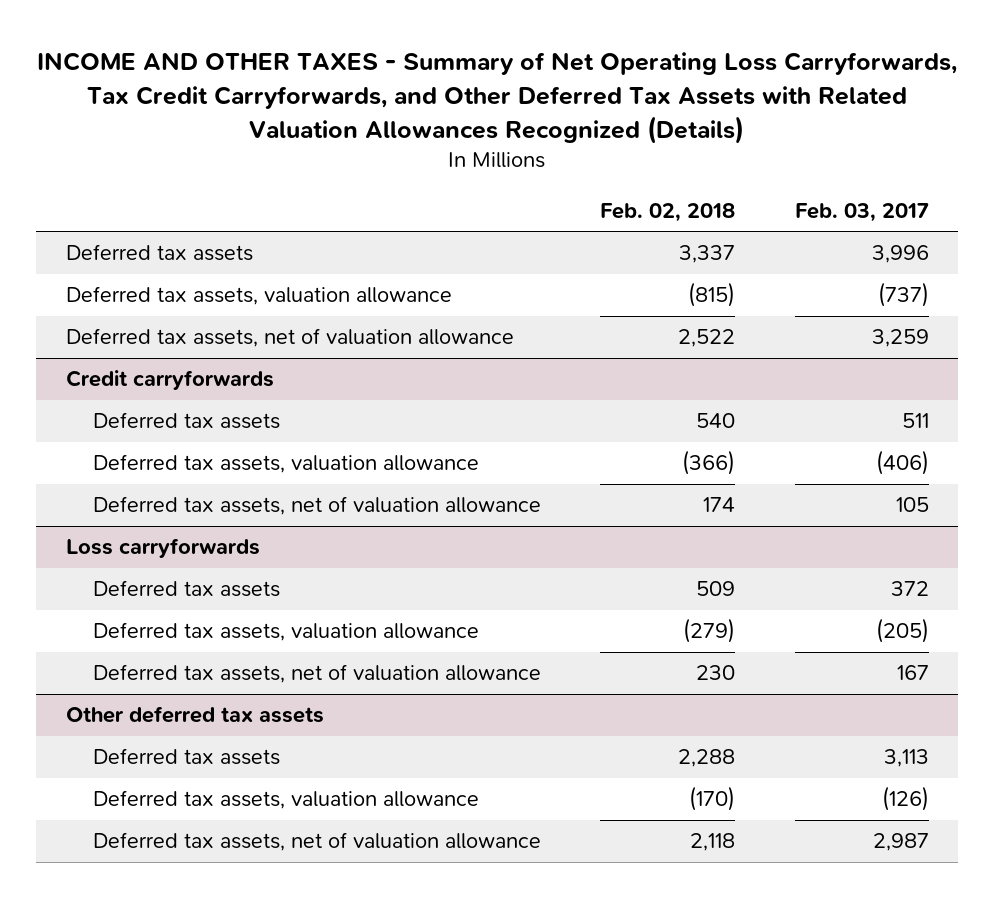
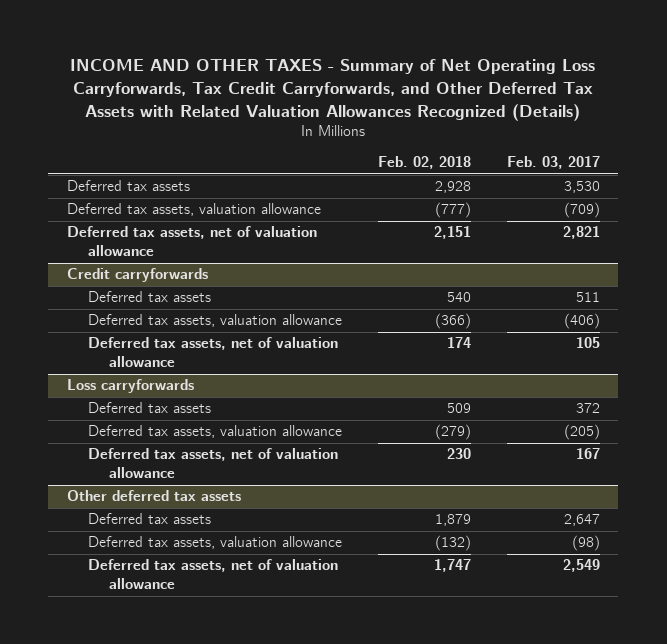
- Deferred tax assets | 3,337 | 3,996
- Deferred tax assets, valuation allowance | (815) | (737)
- Deferred tax assets, net of valuation allowance | 2,522 | 3,259
+ Deferred tax assets | 2,928 | 3,530
+ Deferred tax assets, valuation allowance | (777) | (709)
+ Deferred tax assets, net of valuation allowance | 2,151 | 2,821
@ Other deferred tax assets
- Deferred tax assets | 2,288 | 3,113
- Deferred tax assets, valuation allowance | (170) | (126)
- Deferred tax assets, net of valuation allowance | 2,118 | 2,987
+ Deferred tax assets | 1,879 | 2,647
+ Deferred tax assets, valuation allowance | (132) | (98)
+ Deferred tax assets, net of valuation allowance | 1,747 | 2,549

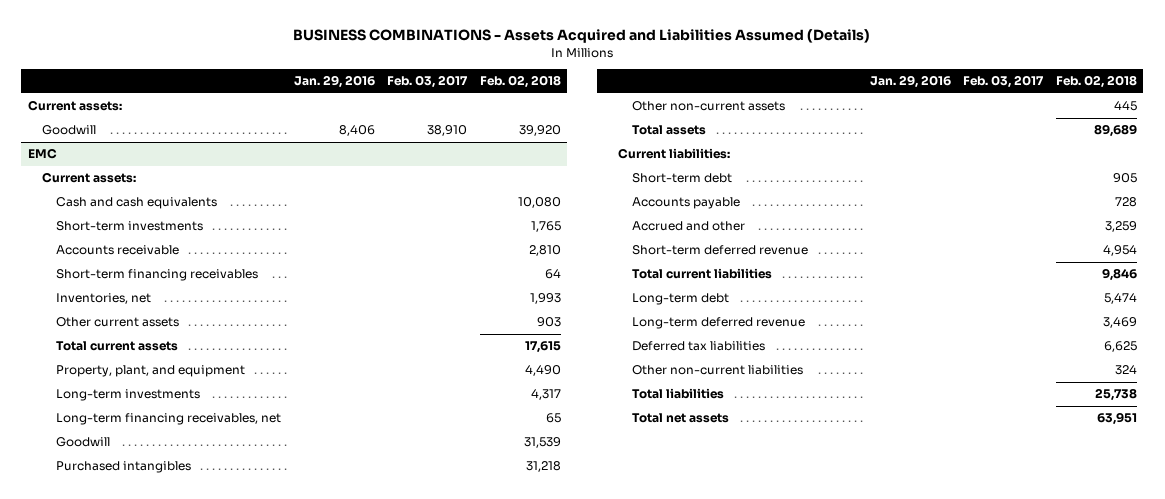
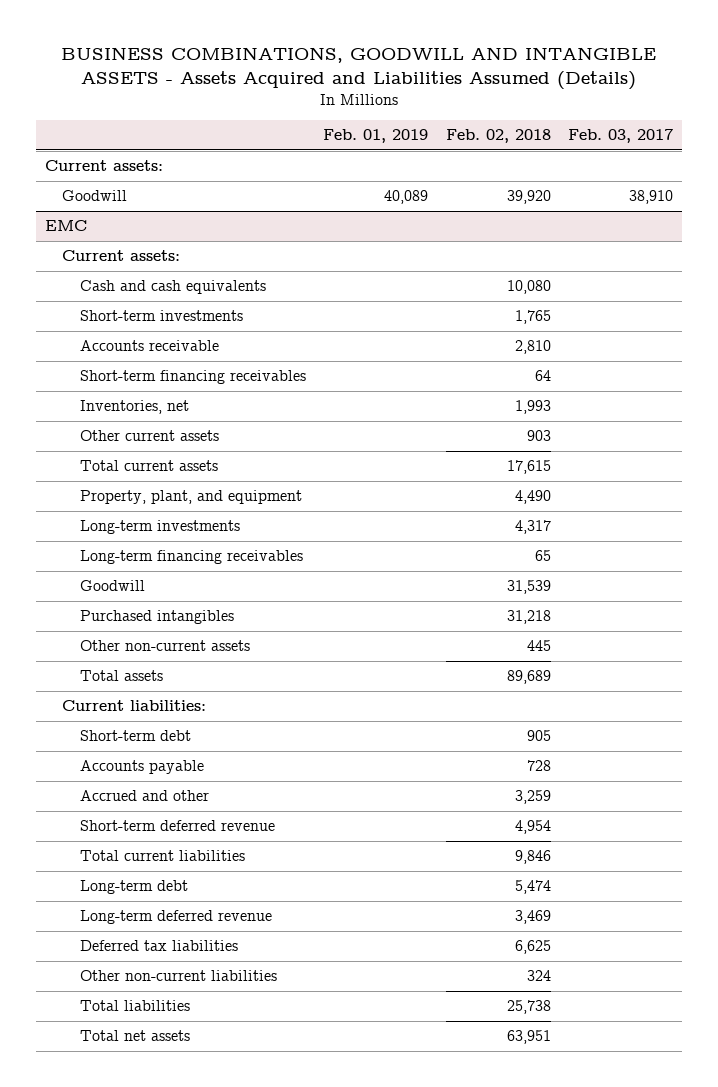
- BUSINESS COMBINATIONS - Assets Acquired and Liabilities Assumed (Details)
+ BUSINESS COMBINATIONS, GOODWILL AND INTANGIBLE ASSETS - Assets Acquired and Liabilities Assumed (Details)
- | Jan. 29, 2016 | Feb. 03, 2017 | Feb. 02, 2018
+ | Feb. 01, 2019 | Feb. 02, 2018 | Feb. 03, 2017
@ EMC
- Long-term financing receivables, net | | | 65
+ Long-term financing receivables | | 65 |

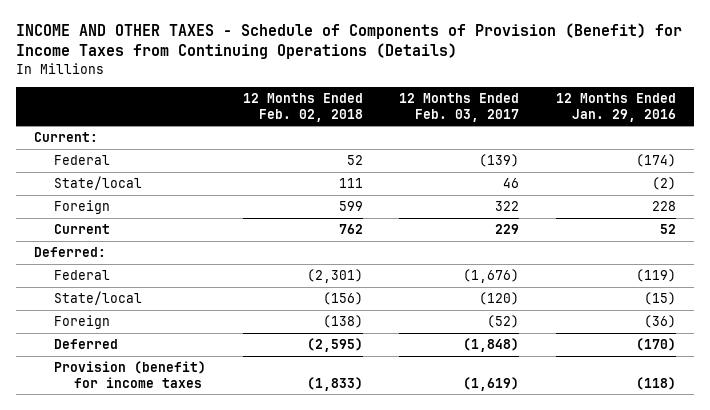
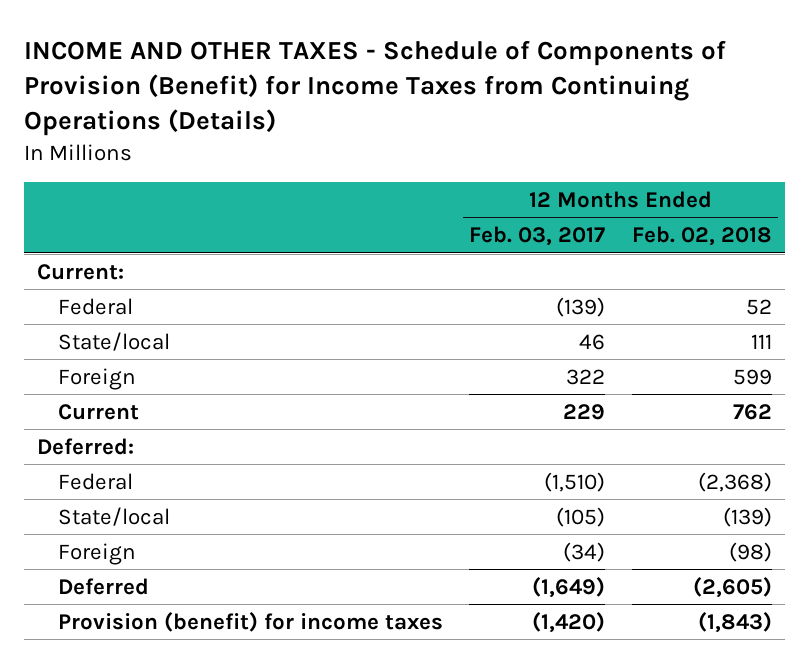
- | 12 Months Ended Feb. 02, 2018 | 12 Months Ended Feb. 03, 2017 | 12 Months Ended Jan. 29, 2016
+ | 12 Months Ended Feb. 03, 2017 | 12 Months Ended Feb. 02, 2018
- Federal | (2,301) | (1,676) | (119)
- State/local | (156) | (120) | (15)
- Foreign | (138) | (52) | (36)
- Deferred | (2,595) | (1,848) | (170)
- Provision (benefit) for income taxes | (1,833) | (1,619) | (118)
+ Federal | (1,510) | (2,368)
+ State/local | (105) | (139)
+ Foreign | (34) | (98)
+ Deferred | (1,649) | (2,605)
+ Provision (benefit) for income taxes | (1,420) | (1,843)

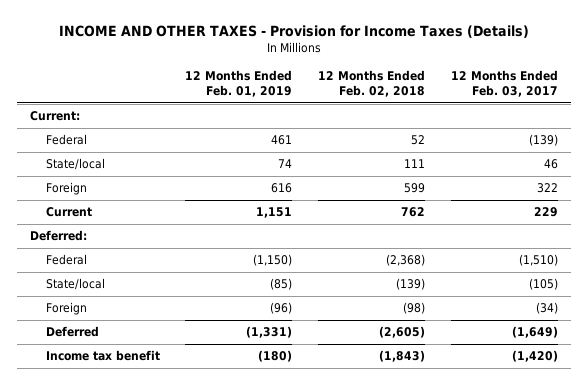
- INCOME AND OTHER TAXES - Schedule of Components of Provision (Benefit) for Income Taxes from Continuing Operations (Details)
+ INCOME AND OTHER TAXES - Provision for Income Taxes (Details)
- | 12 Months Ended Feb. 03, 2017 | 12 Months Ended Feb. 02, 2018
+ | 12 Months Ended Feb. 01, 2019 | 12 Months Ended Feb. 02, 2018 | 12 Months Ended Feb. 03, 2017
- Provision (benefit) for income taxes | (1,420) | (1,843)
+ Income tax benefit | (180) | (1,843) | (1,420)

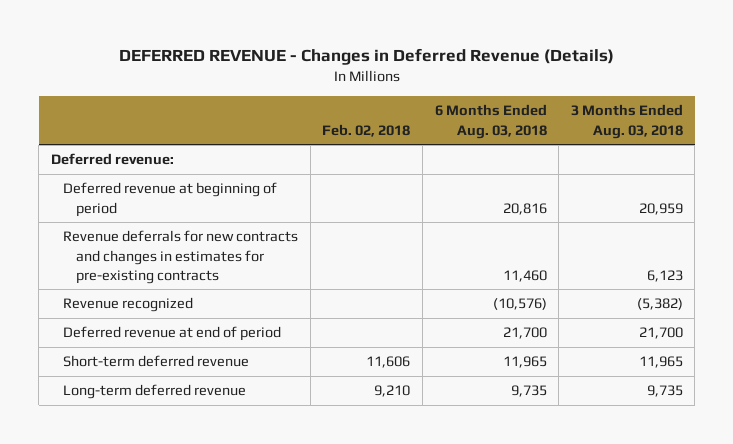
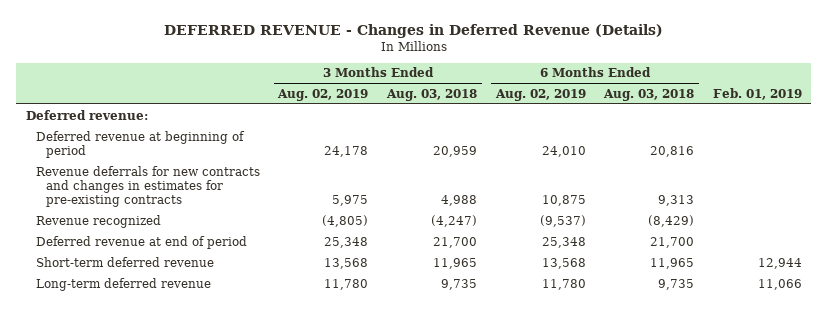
- | Feb. 02, 2018 | 6 Months Ended Aug. 03, 2018 | 3 Months Ended Aug. 03, 2018
+ | 3 Months Ended Aug. 02, 2019 | 3 Months Ended Aug. 03, 2018 | 6 Months Ended Aug. 02, 2019 | 6 Months Ended Aug. 03, 2018 | Feb. 01, 2019
- Revenue deferrals for new contracts and changes in estimates for pre-existing contracts | | 11,460 | 6,123
- Revenue recognized | | (10,576) | (5,382)
+ Revenue deferrals for new contracts and changes in estimates for pre-existing contracts | 5,975 | 4,988 | 10,875 | 9,313 |
+ Revenue recognized | (4,805) | (4,247) | (9,537) | (8,429) |

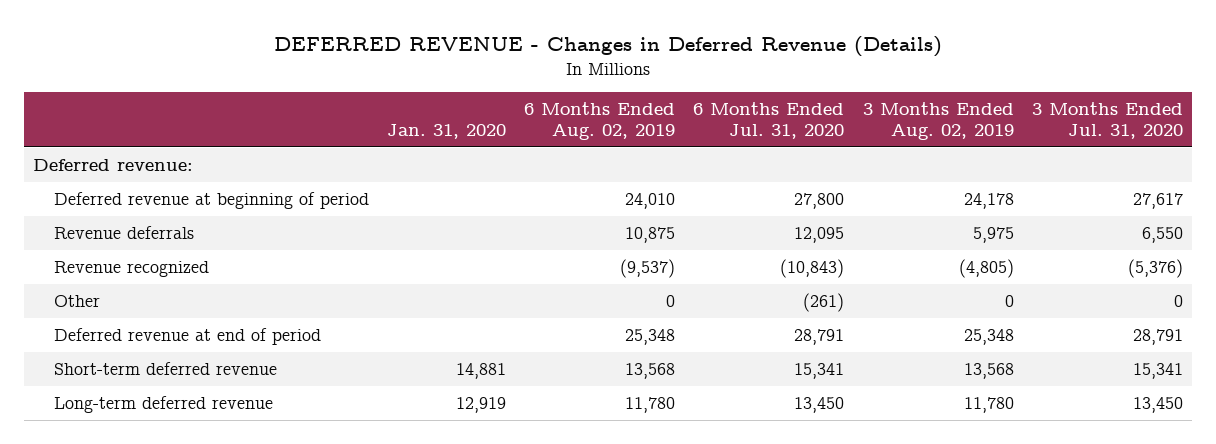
- | 3 Months Ended Aug. 02, 2019 | 3 Months Ended Aug. 03, 2018 | 6 Months Ended Aug. 02, 2019 | 6 Months Ended Aug. 03, 2018 | Feb. 01, 2019
+ | Jan. 31, 2020 | 6 Months Ended Aug. 02, 2019 | 6 Months Ended Jul. 31, 2020 | 3 Months Ended Aug. 02, 2019 | 3 Months Ended Jul. 31, 2020
- Revenue deferrals for new contracts and changes in estimates for pre-existing contracts | 5,975 | 4,988 | 10,875 | 9,313 |
+ Revenue deferrals | | 10,875 | 12,095 | 5,975 | 6,550
+ Other | | 0 | (261) | 0 | 0

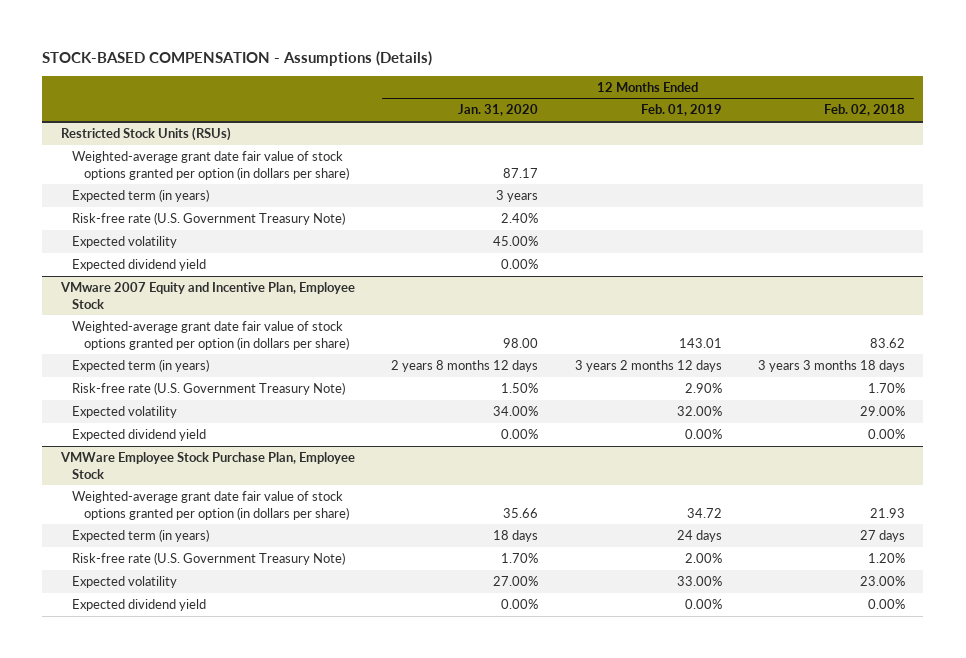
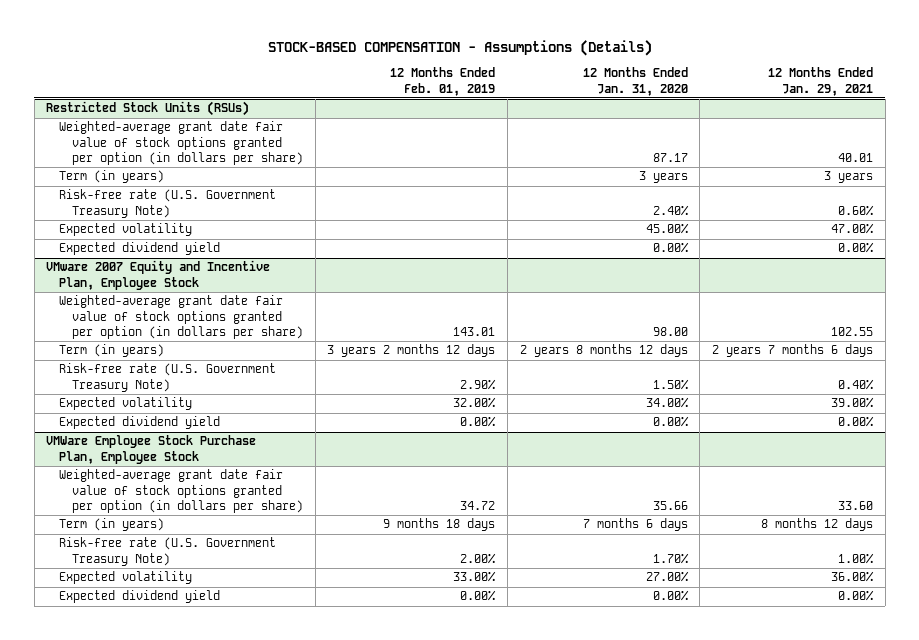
- | 12 Months Ended Jan. 31, 2020 | 12 Months Ended Feb. 01, 2019 | 12 Months Ended Feb. 02, 2018
+ | 12 Months Ended Feb. 01, 2019 | 12 Months Ended Jan. 31, 2020 | 12 Months Ended Jan. 29, 2021
@ Restricted Stock Units (RSUs)
- Expected term (in years) | 3 years | |
+ Term (in years) | | 3 years | 3 years
@ VMware 2007 Equity and Incentive Plan, Employee Stock
- Expected term (in years) | 2 years 8 months 12 days | 3 years 2 months 12 days | 3 years 3 months 18 days
+ Term (in years) | 3 years 2 months 12 days | 2 years 8 months 12 days | 2 years 7 months 6 days
@ VMWare Employee Stock Purchase Plan, Employee Stock
- Expected term (in years) | 18 days | 24 days | 27 days
+ Term (in years) | 9 months 18 days | 7 months 6 days | 8 months 12 days

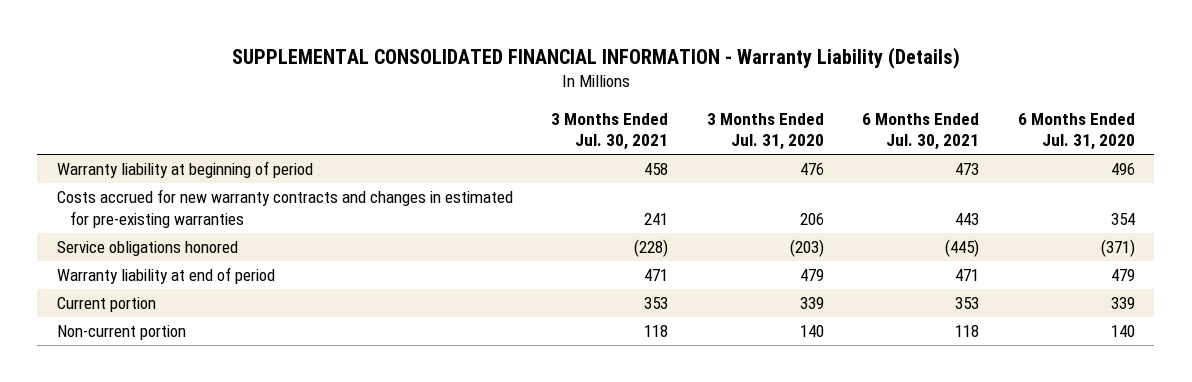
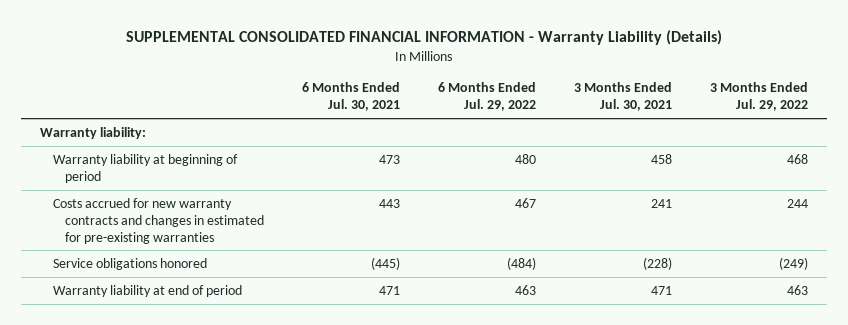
- | 3 Months Ended Jul. 30, 2021 | 3 Months Ended Jul. 31, 2020 | 6 Months Ended Jul. 30, 2021 | 6 Months Ended Jul. 31, 2020
+ | 6 Months Ended Jul. 30, 2021 | 6 Months Ended Jul. 29, 2022 | 3 Months Ended Jul. 30, 2021 | 3 Months Ended Jul. 29, 2022
+ Warranty liability:
- Current portion | 353 | 339 | 353 | 339
- Non-current portion | 118 | 140 | 118 | 140

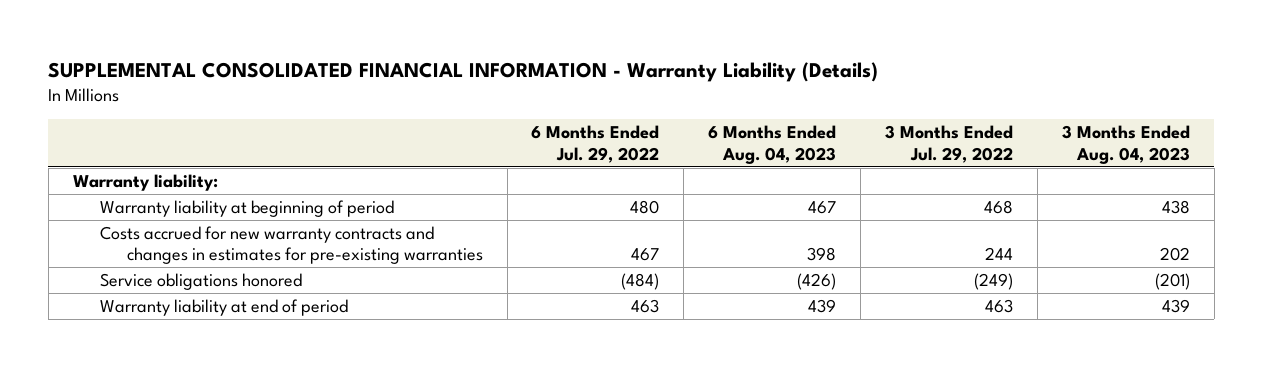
- | 6 Months Ended Jul. 30, 2021 | 6 Months Ended Jul. 29, 2022 | 3 Months Ended Jul. 30, 2021 | 3 Months Ended Jul. 29, 2022
+ | 6 Months Ended Jul. 29, 2022 | 6 Months Ended Aug. 04, 2023 | 3 Months Ended Jul. 29, 2022 | 3 Months Ended Aug. 04, 2023
- Costs accrued for new warranty contracts and changes in estimated for pre-existing warranties | 443 | 467 | 241 | 244
+ Costs accrued for new warranty contracts and changes in estimates for pre-existing warranties | 467 | 398 | 244 | 202

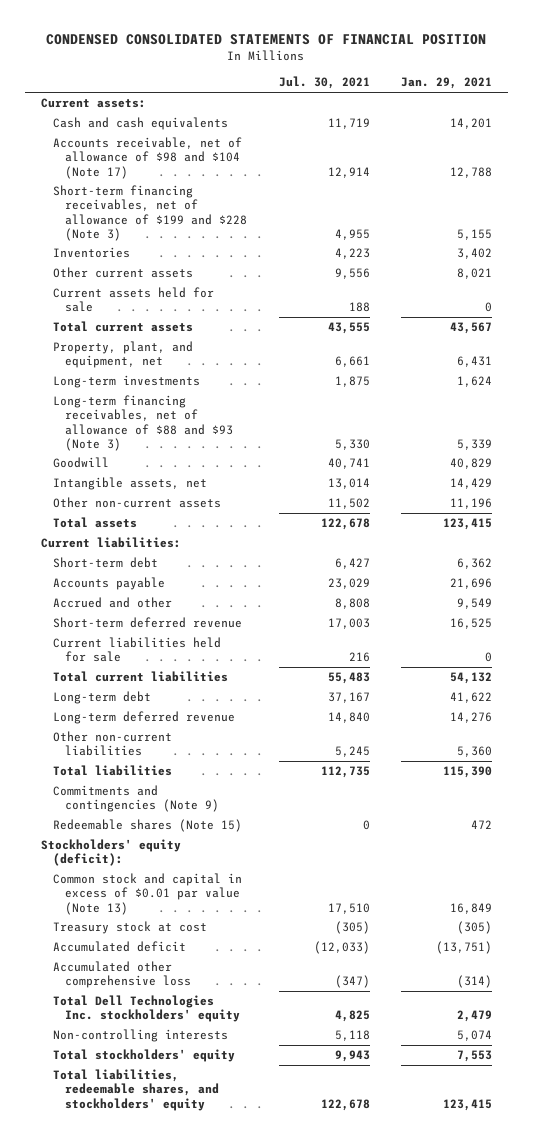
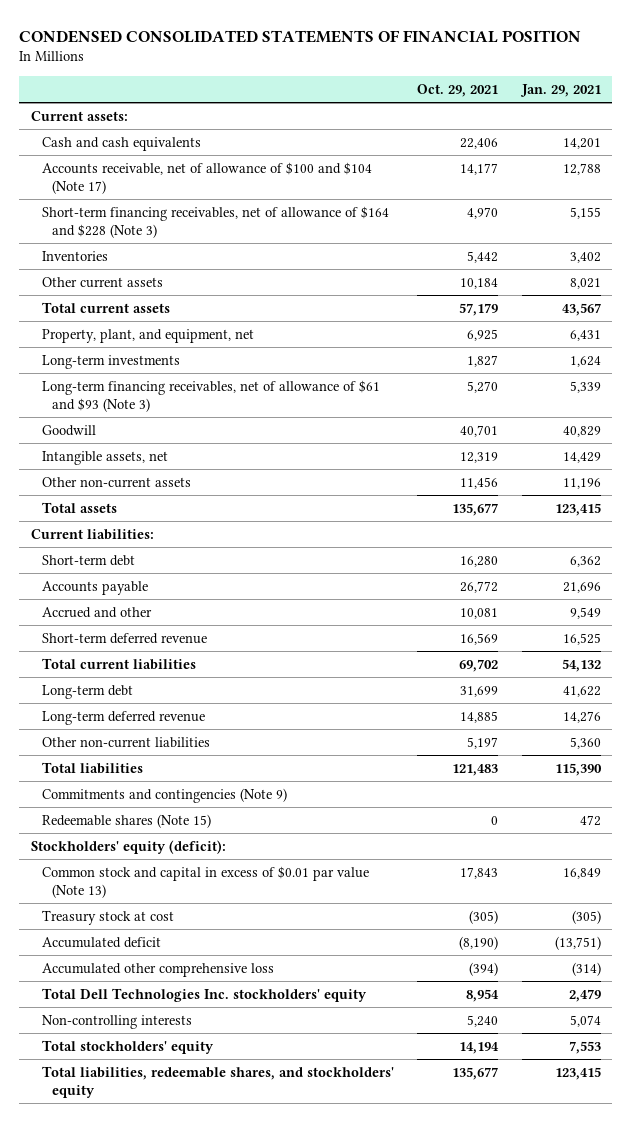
- | Jul. 30, 2021 | Jan. 29, 2021
+ | Oct. 29, 2021 | Jan. 29, 2021
- Accounts receivable, net of allowance of $98 and $104 (Note 17) | 12,914 | 12,788
- Short-term financing receivables, net of allowance of $199 and $228 (Note 3) | 4,955 | 5,155
+ Accounts receivable, net of allowance of $100 and $104 (Note 17) | 14,177 | 12,788
+ Short-term financing receivables, net of allowance of $164 and $228 (Note 3) | 4,970 | 5,155
- Current assets held for sale | 188 | 0
- Long-term financing receivables, net of allowance of $88 and $93 (Note 3) | 5,330 | 5,339
+ Long-term financing receivables, net of allowance of $61 and $93 (Note 3) | 5,270 | 5,339
- Current liabilities held for sale | 216 | 0

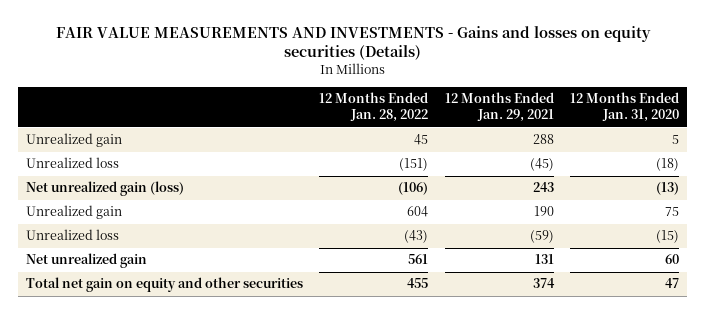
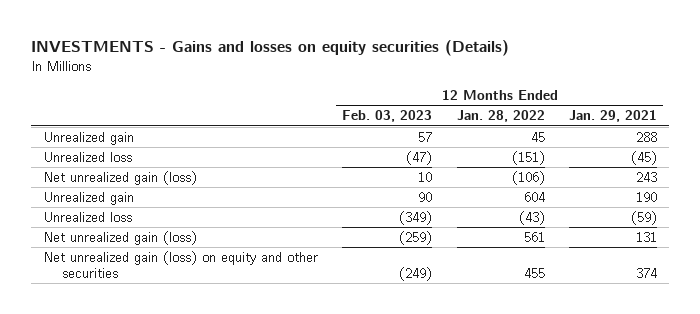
- FAIR VALUE MEASUREMENTS AND INVESTMENTS - Gains and losses on equity securities (Details)
+ INVESTMENTS - Gains and losses on equity securities (Details)
- | 12 Months Ended Jan. 28, 2022 | 12 Months Ended Jan. 29, 2021 | 12 Months Ended Jan. 31, 2020
+ | 12 Months Ended Feb. 03, 2023 | 12 Months Ended Jan. 28, 2022 | 12 Months Ended Jan. 29, 2021
- Net unrealized gain | 561 | 131 | 60
- Total net gain on equity and other securities | 455 | 374 | 47
+ Net unrealized gain (loss) | (259) | 561 | 131
+ Net unrealized gain (loss) on equity and other securities | (249) | 455 | 374

